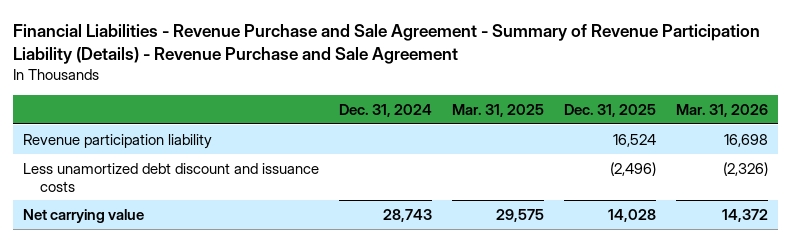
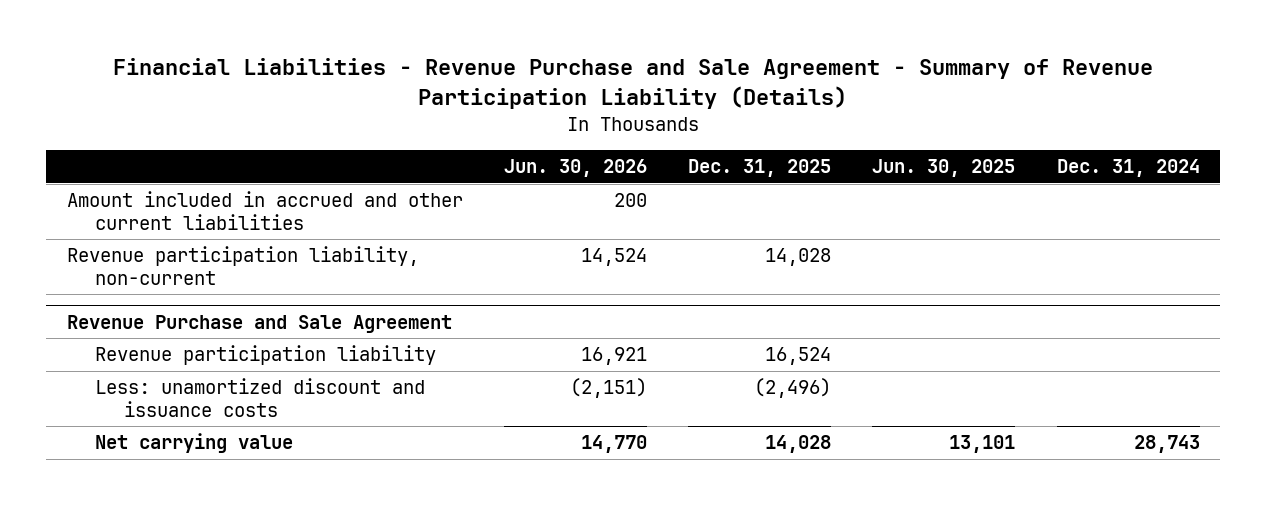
- Financial Liabilities - Revenue Purchase and Sale Agreement - Summary of Revenue Participation Liability (Details) - Revenue Purchase and Sale Agreement
+ Financial Liabilities - Revenue Purchase and Sale Agreement - Summary of Revenue Participation Liability (Details)
- | Dec. 31, 2024 | Mar. 31, 2025 | Dec. 31, 2025 | Mar. 31, 2026
+ | Jun. 30, 2026 | Dec. 31, 2025 | Jun. 30, 2025 | Dec. 31, 2024
+ Amount included in accrued and other current liabilities | 200 | | |
+ Revenue participation liability, non-current | 14,524 | 14,028 | |
+ Revenue Purchase and Sale Agreement
- Less unamortized debt discount and issuance costs | | | (2,496) | (2,326)
+ Less: unamortized discount and issuance costs | (2,151) | (2,496) | |

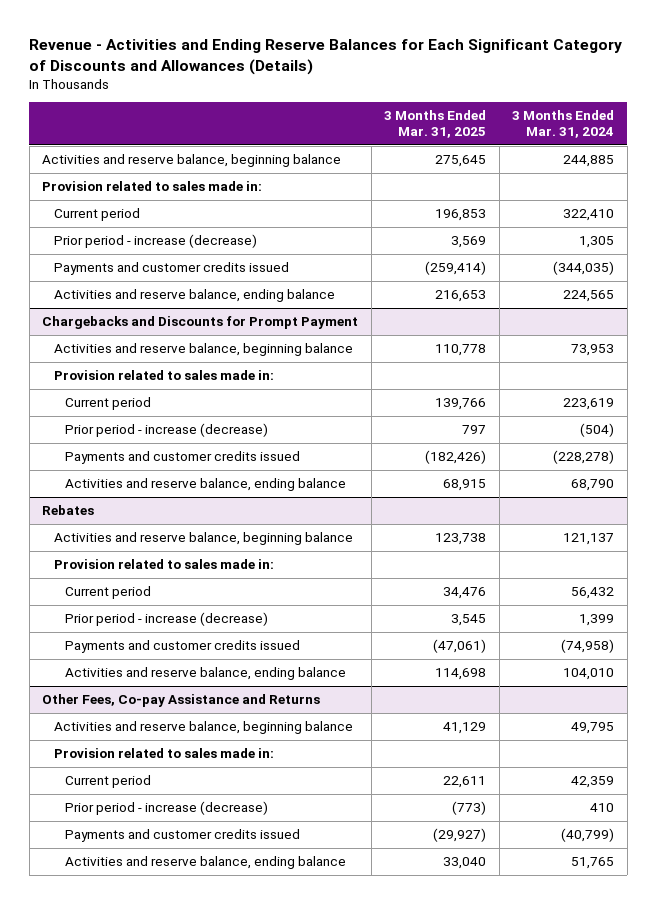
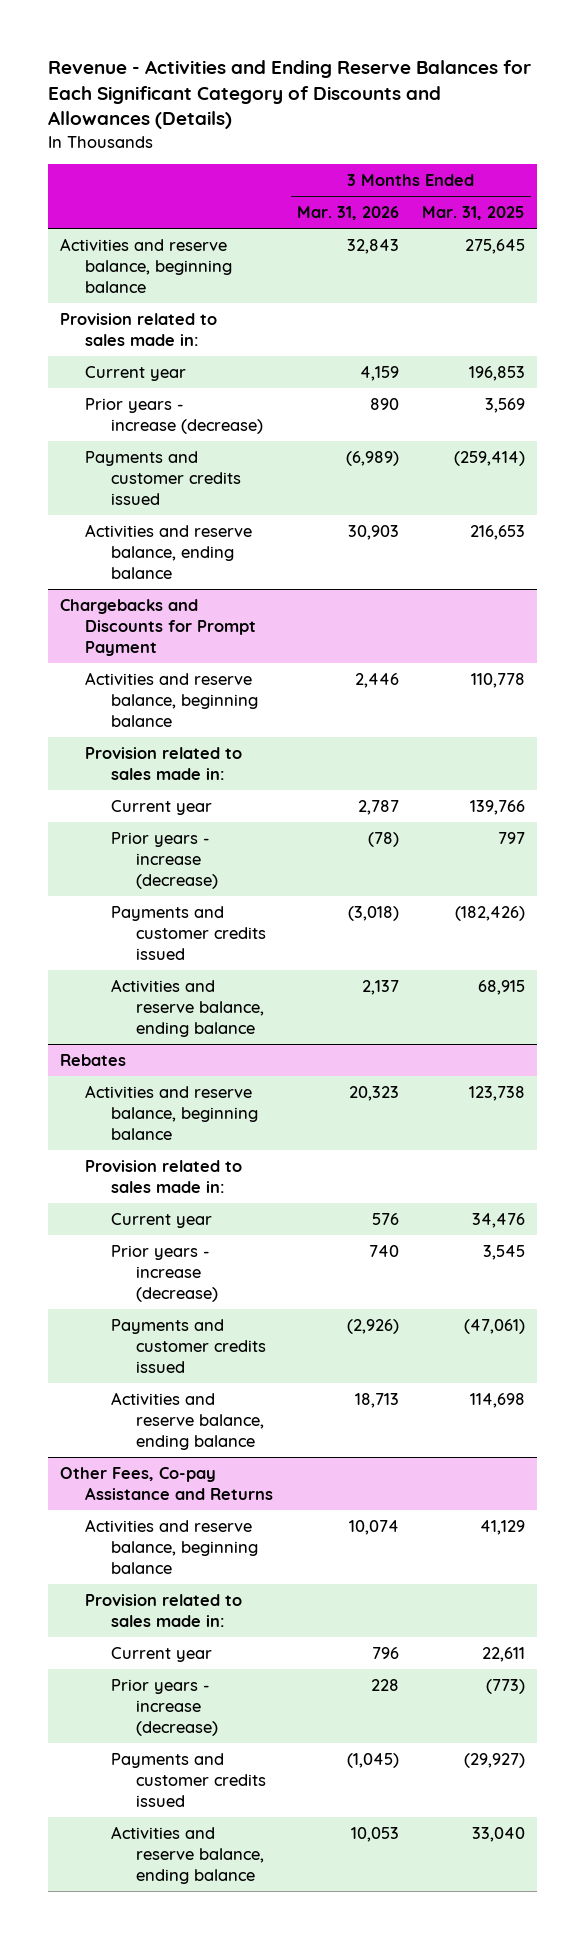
- | 3 Months Ended Mar. 31, 2025 | 3 Months Ended Mar. 31, 2024
+ | 3 Months Ended Mar. 31, 2026 | 3 Months Ended Mar. 31, 2025
- Current period | 196,853 | 322,410
- Prior period - increase (decrease) | 3,569 | 1,305
+ Current year | 4,159 | 196,853
+ Prior years - increase (decrease) | 890 | 3,569
@ Chargebacks and Discounts for Prompt Payment
- Current period | 139,766 | 223,619
- Prior period - increase (decrease) | 797 | (504)
+ Current year | 2,787 | 139,766
+ Prior years - increase (decrease) | (78) | 797
@ Rebates
- Current period | 34,476 | 56,432
- Prior period - increase (decrease) | 3,545 | 1,399
+ Current year | 576 | 34,476
+ Prior years - increase (decrease) | 740 | 3,545
@ Other Fees, Co-pay Assistance and Returns
- Current period | 22,611 | 42,359
- Prior period - increase (decrease) | (773) | 410
+ Current year | 796 | 22,611
+ Prior years - increase (decrease) | 228 | (773)

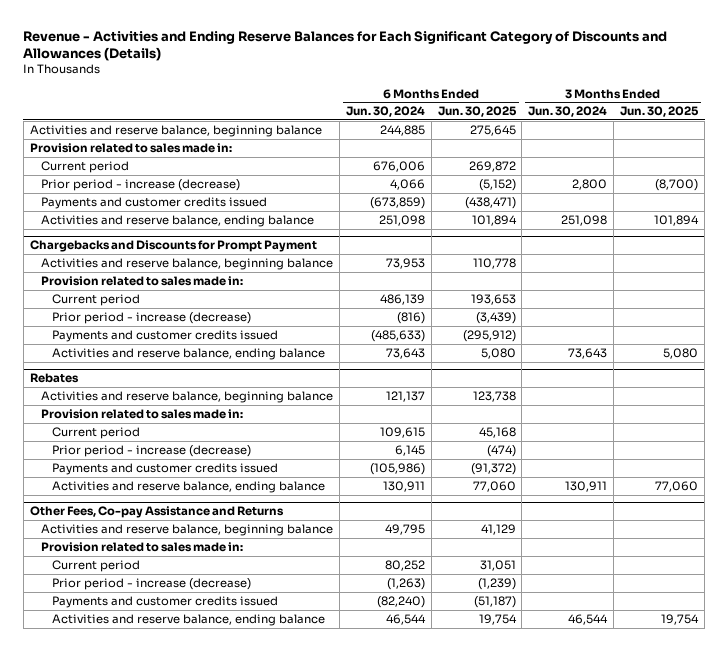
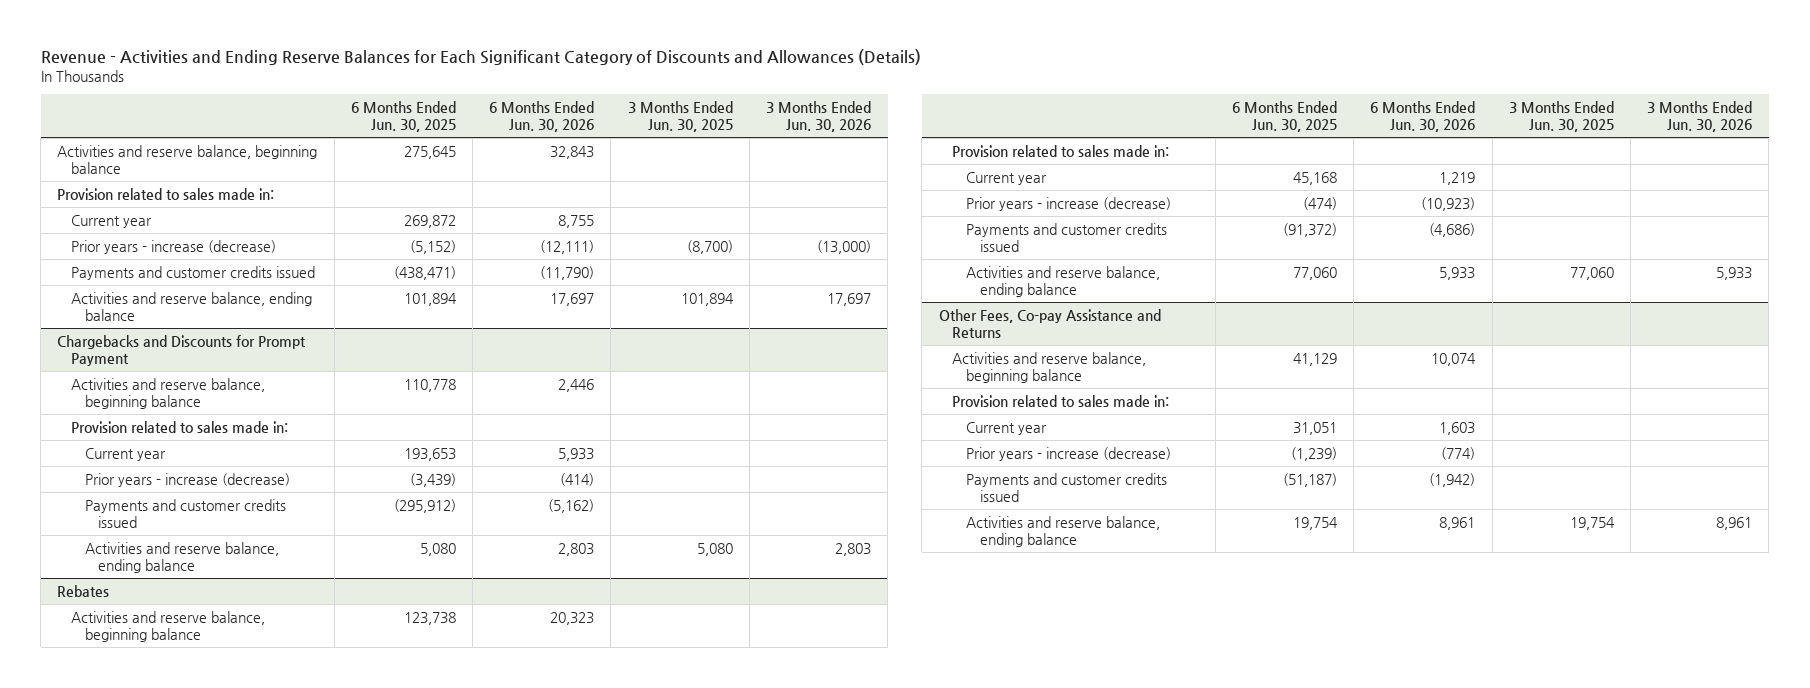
- | 6 Months Ended Jun. 30, 2024 | 6 Months Ended Jun. 30, 2025 | 3 Months Ended Jun. 30, 2024 | 3 Months Ended Jun. 30, 2025
+ | 6 Months Ended Jun. 30, 2025 | 6 Months Ended Jun. 30, 2026 | 3 Months Ended Jun. 30, 2025 | 3 Months Ended Jun. 30, 2026
- Current period | 676,006 | 269,872 | |
- Prior period - increase (decrease) | 4,066 | (5,152) | 2,800 | (8,700)
+ Current year | 269,872 | 8,755 | |
+ Prior years - increase (decrease) | (5,152) | (12,111) | (8,700) | (13,000)
@ Chargebacks and Discounts for Prompt Payment
- Current period | 486,139 | 193,653 | |
- Prior period - increase (decrease) | (816) | (3,439) | |
+ Current year | 193,653 | 5,933 | |
+ Prior years - increase (decrease) | (3,439) | (414) | |
@ Rebates
- Current period | 109,615 | 45,168 | |
- Prior period - increase (decrease) | 6,145 | (474) | |
+ Current year | 45,168 | 1,219 | |
+ Prior years - increase (decrease) | (474) | (10,923) | |
@ Other Fees, Co-pay Assistance and Returns
- Current period | 80,252 | 31,051 | |
- Prior period - increase (decrease) | (1,263) | (1,239) | |
+ Current year | 31,051 | 1,603 | |
+ Prior years - increase (decrease) | (1,239) | (774) | |

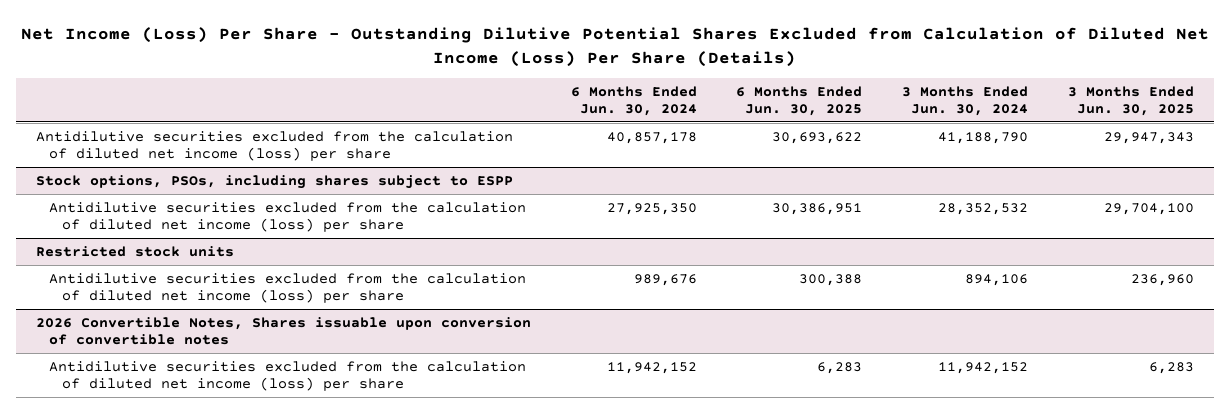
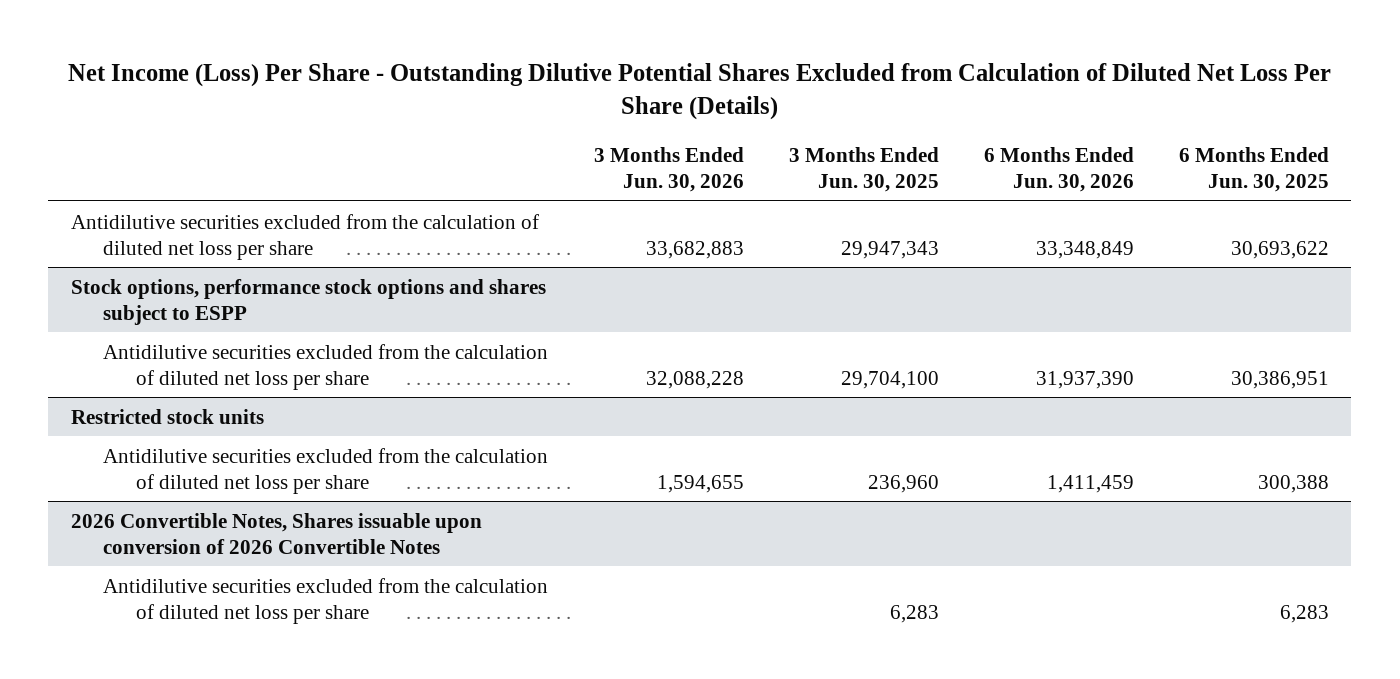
- Net Income (Loss) Per Share - Outstanding Dilutive Potential Shares Excluded from Calculation of Diluted Net Income (Loss) Per Share (Details)
+ Net Income (Loss) Per Share - Outstanding Dilutive Potential Shares Excluded from Calculation of Diluted Net Loss Per Share (Details)
- | 6 Months Ended Jun. 30, 2024 | 6 Months Ended Jun. 30, 2025 | 3 Months Ended Jun. 30, 2024 | 3 Months Ended Jun. 30, 2025
+ | 3 Months Ended Jun. 30, 2026 | 3 Months Ended Jun. 30, 2025 | 6 Months Ended Jun. 30, 2026 | 6 Months Ended Jun. 30, 2025
- Antidilutive securities excluded from the calculation of diluted net income (loss) per share | 40,857,178 | 30,693,622 | 41,188,790 | 29,947,343
- Stock options, PSOs, including shares subject to ESPP
- Antidilutive securities excluded from the calculation of diluted net income (loss) per share | 27,925,350 | 30,386,951 | 28,352,532 | 29,704,100
+ Antidilutive securities excluded from the calculation of diluted net loss per share | 33,682,883 | 29,947,343 | 33,348,849 | 30,693,622
+ Stock options, performance stock options and shares subject to ESPP
+ Antidilutive securities excluded from the calculation of diluted net loss per share | 32,088,228 | 29,704,100 | 31,937,390 | 30,386,951
@ Restricted stock units
- Antidilutive securities excluded from the calculation of diluted net income (loss) per share | 989,676 | 300,388 | 894,106 | 236,960
- 2026 Convertible Notes, Shares issuable upon conversion of convertible notes
- Antidilutive securities excluded from the calculation of diluted net income (loss) per share | 11,942,152 | 6,283 | 11,942,152 | 6,283
@ Restricted stock units
+ Antidilutive securities excluded from the calculation of diluted net loss per share | 1,594,655 | 236,960 | 1,411,459 | 300,388
+ 2026 Convertible Notes, Shares issuable upon conversion of 2026 Convertible Notes
+ Antidilutive securities excluded from the calculation of diluted net loss per share | | 6,283 | | 6,283

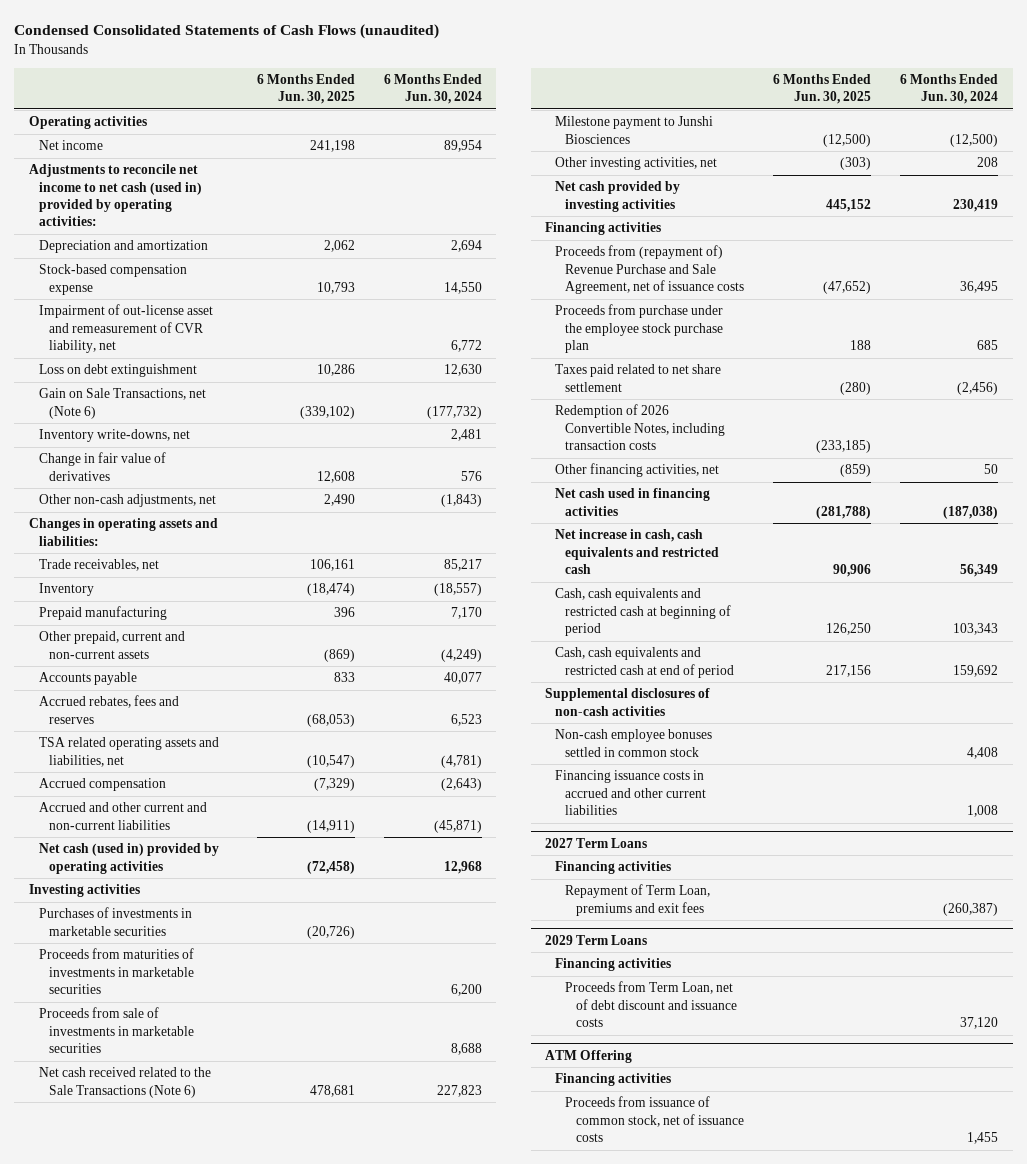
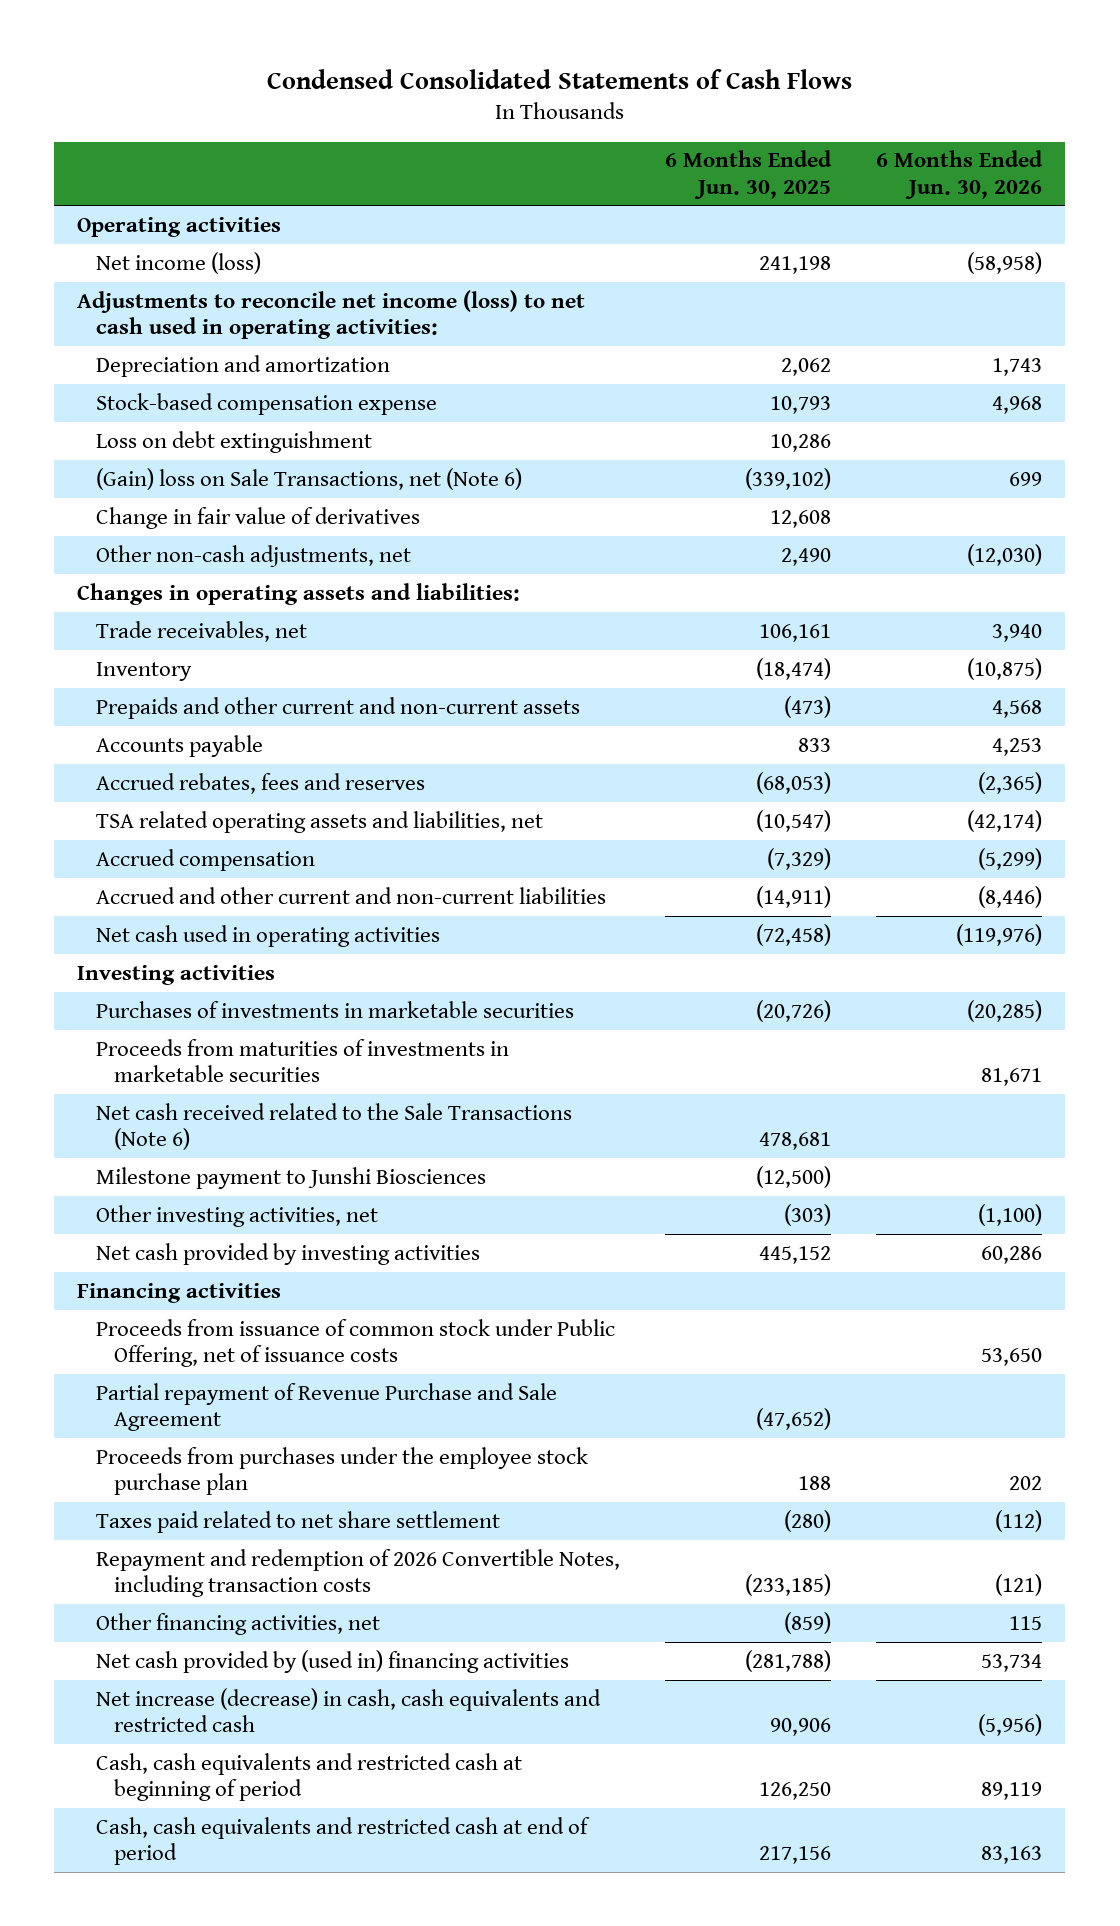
- Condensed Consolidated Statements of Cash Flows (unaudited)
+ Condensed Consolidated Statements of Cash Flows
- | 6 Months Ended Jun. 30, 2025 | 6 Months Ended Jun. 30, 2024
+ | 6 Months Ended Jun. 30, 2025 | 6 Months Ended Jun. 30, 2026
- Net income | 241,198 | 89,954
- Adjustments to reconcile net income to net cash (used in) provided by operating activities:
+ Net income (loss) | 241,198 | (58,958)
+ Adjustments to reconcile net income (loss) to net cash used in operating activities:
- Impairment of out-license asset and remeasurement of CVR liability, net | | 6,772
- Gain on Sale Transactions, net (Note 6) | (339,102) | (177,732)
- Inventory write-downs, net | | 2,481
+ (Gain) loss on Sale Transactions, net (Note 6) | (339,102) | 699
- Prepaid manufacturing | 396 | 7,170
- Other prepaid, current and non-current assets | (869) | (4,249)
+ Prepaids and other current and non-current assets | (473) | 4,568
- Net cash (used in) provided by operating activities | (72,458) | 12,968
+ Net cash used in operating activities | (72,458) | (119,976)
- Proceeds from sale of investments in marketable securities | | 8,688
- Proceeds from (repayment of) Revenue Purchase and Sale Agreement, net of issuance costs | (47,652) | 36,495
- Proceeds from purchase under the employee stock purchase plan | 188 | 685
+ Proceeds from issuance of common stock under Public Offering, net of issuance costs | | 53,650
+ Partial repayment of Revenue Purchase and Sale Agreement | (47,652) |
+ Proceeds from purchases under the employee stock purchase plan | 188 | 202
- Redemption of 2026 Convertible Notes, including transaction costs | (233,185) |
+ Repayment and redemption of 2026 Convertible Notes, including transaction costs | (233,185) | (121)
- Net cash used in financing activities | (281,788) | (187,038)
- Net increase in cash, cash equivalents and restricted cash | 90,906 | 56,349
+ Net cash provided by (used in) financing activities | (281,788) | 53,734
+ Net increase (decrease) in cash, cash equivalents and restricted cash | 90,906 | (5,956)
- Supplemental disclosures of non-cash activities
- Non-cash employee bonuses settled in common stock | | 4,408
- Financing issuance costs in accrued and other current liabilities | | 1,008
- 2027 Term Loans
- Financing activities
- Repayment of Term Loan, premiums and exit fees | | (260,387)
- 2029 Term Loans
- Financing activities
- Proceeds from Term Loan, net of debt discount and issuance costs | | 37,120
- ATM Offering
- Financing activities
- Proceeds from issuance of common stock, net of issuance costs | | 1,455

